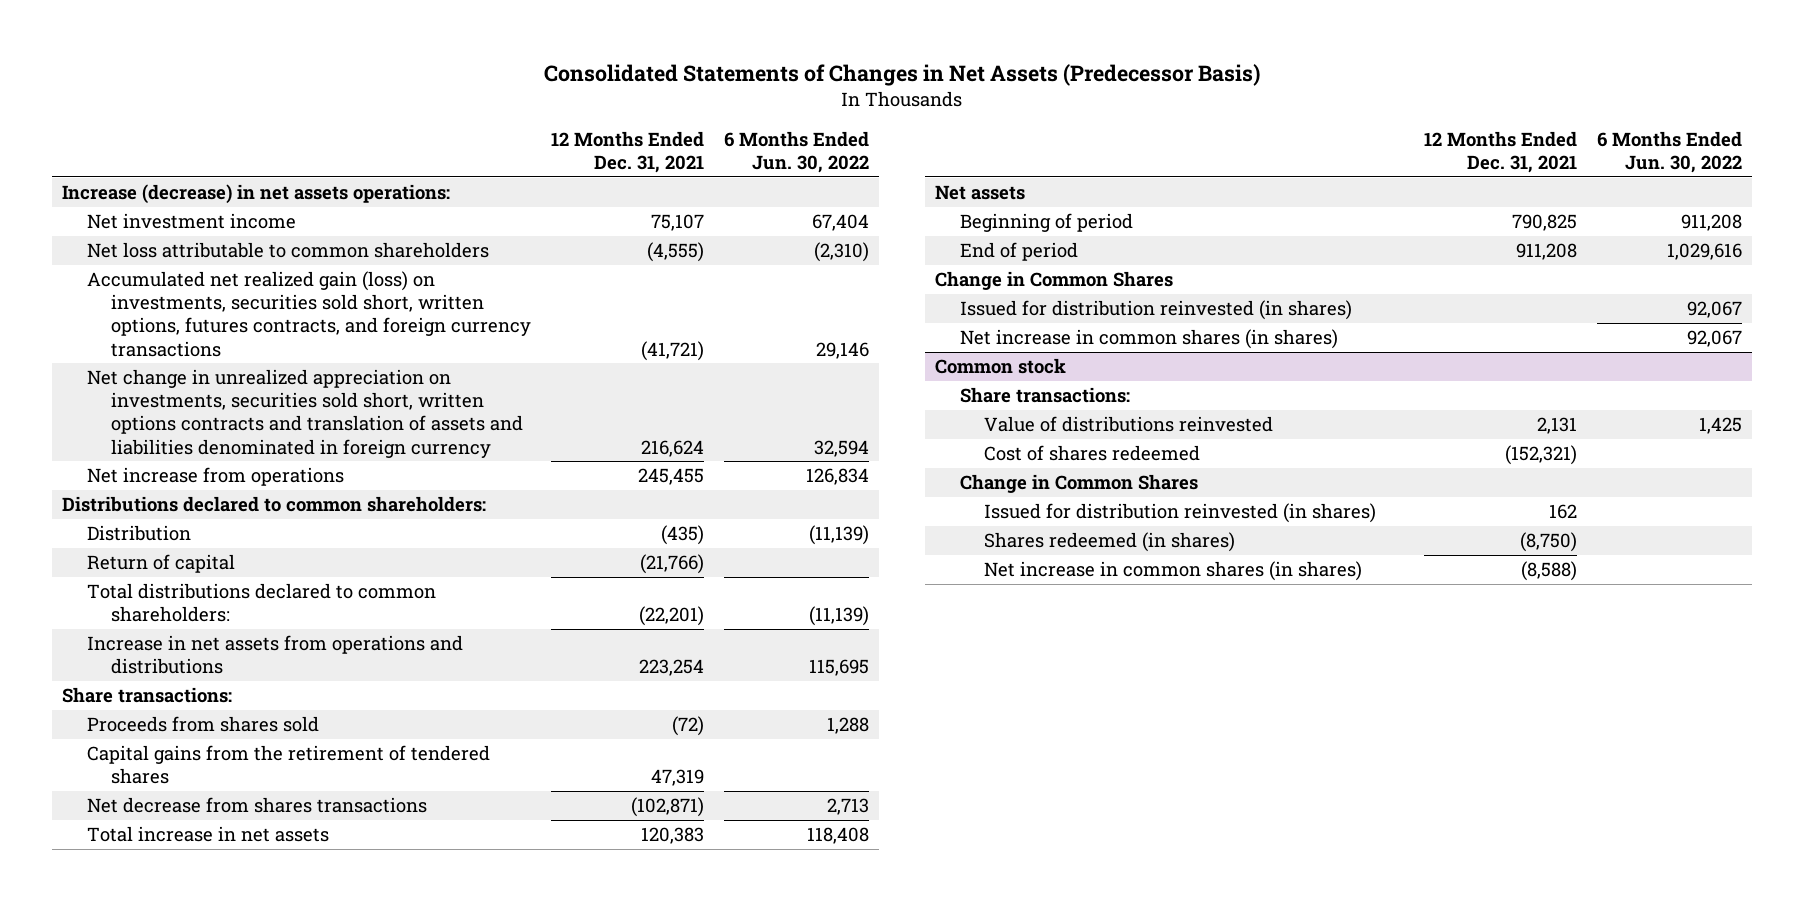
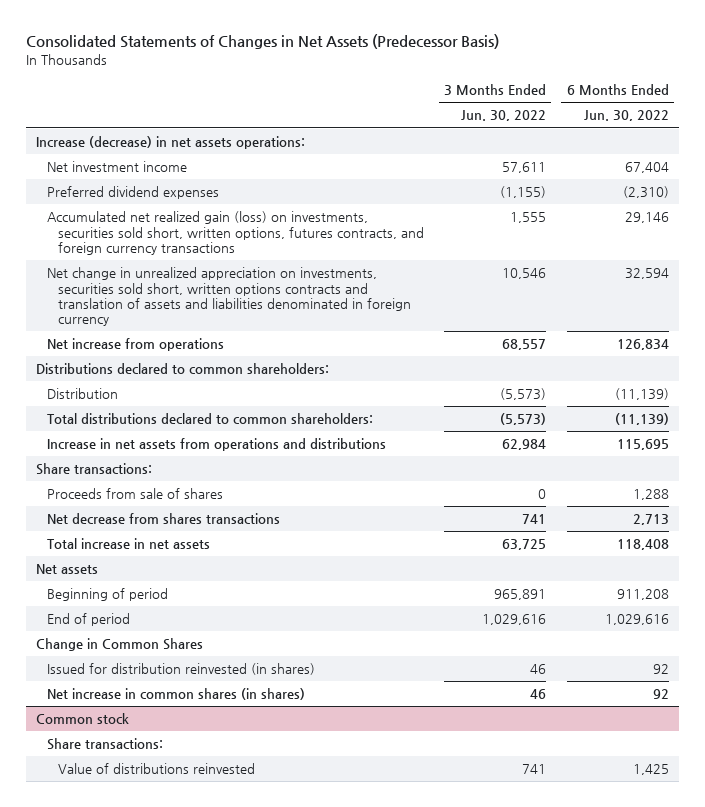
- | 12 Months Ended Dec. 31, 2021 | 6 Months Ended Jun. 30, 2022
+ | 3 Months Ended Jun. 30, 2022 | 6 Months Ended Jun. 30, 2022
- Net loss attributable to common shareholders | (4,555) | (2,310)
+ Preferred dividend expenses | (1,155) | (2,310)
- Return of capital | (21,766) |
- Proceeds from shares sold | (72) | 1,288
- Capital gains from the retirement of tendered shares | 47,319 |
+ Proceeds from sale of shares | 0 | 1,288
- Issued for distribution reinvested (in shares) | | 92,067
- Net increase in common shares (in shares) | | 92,067
+ Issued for distribution reinvested (in shares) | 46 | 92
+ Net increase in common shares (in shares) | 46 | 92
@ Common stock
- Cost of shares redeemed | (152,321) |
- Change in Common Shares
- Issued for distribution reinvested (in shares) | 162 |
- Shares redeemed (in shares) | (8,750) |
- Net increase in common shares (in shares) | (8,588) |

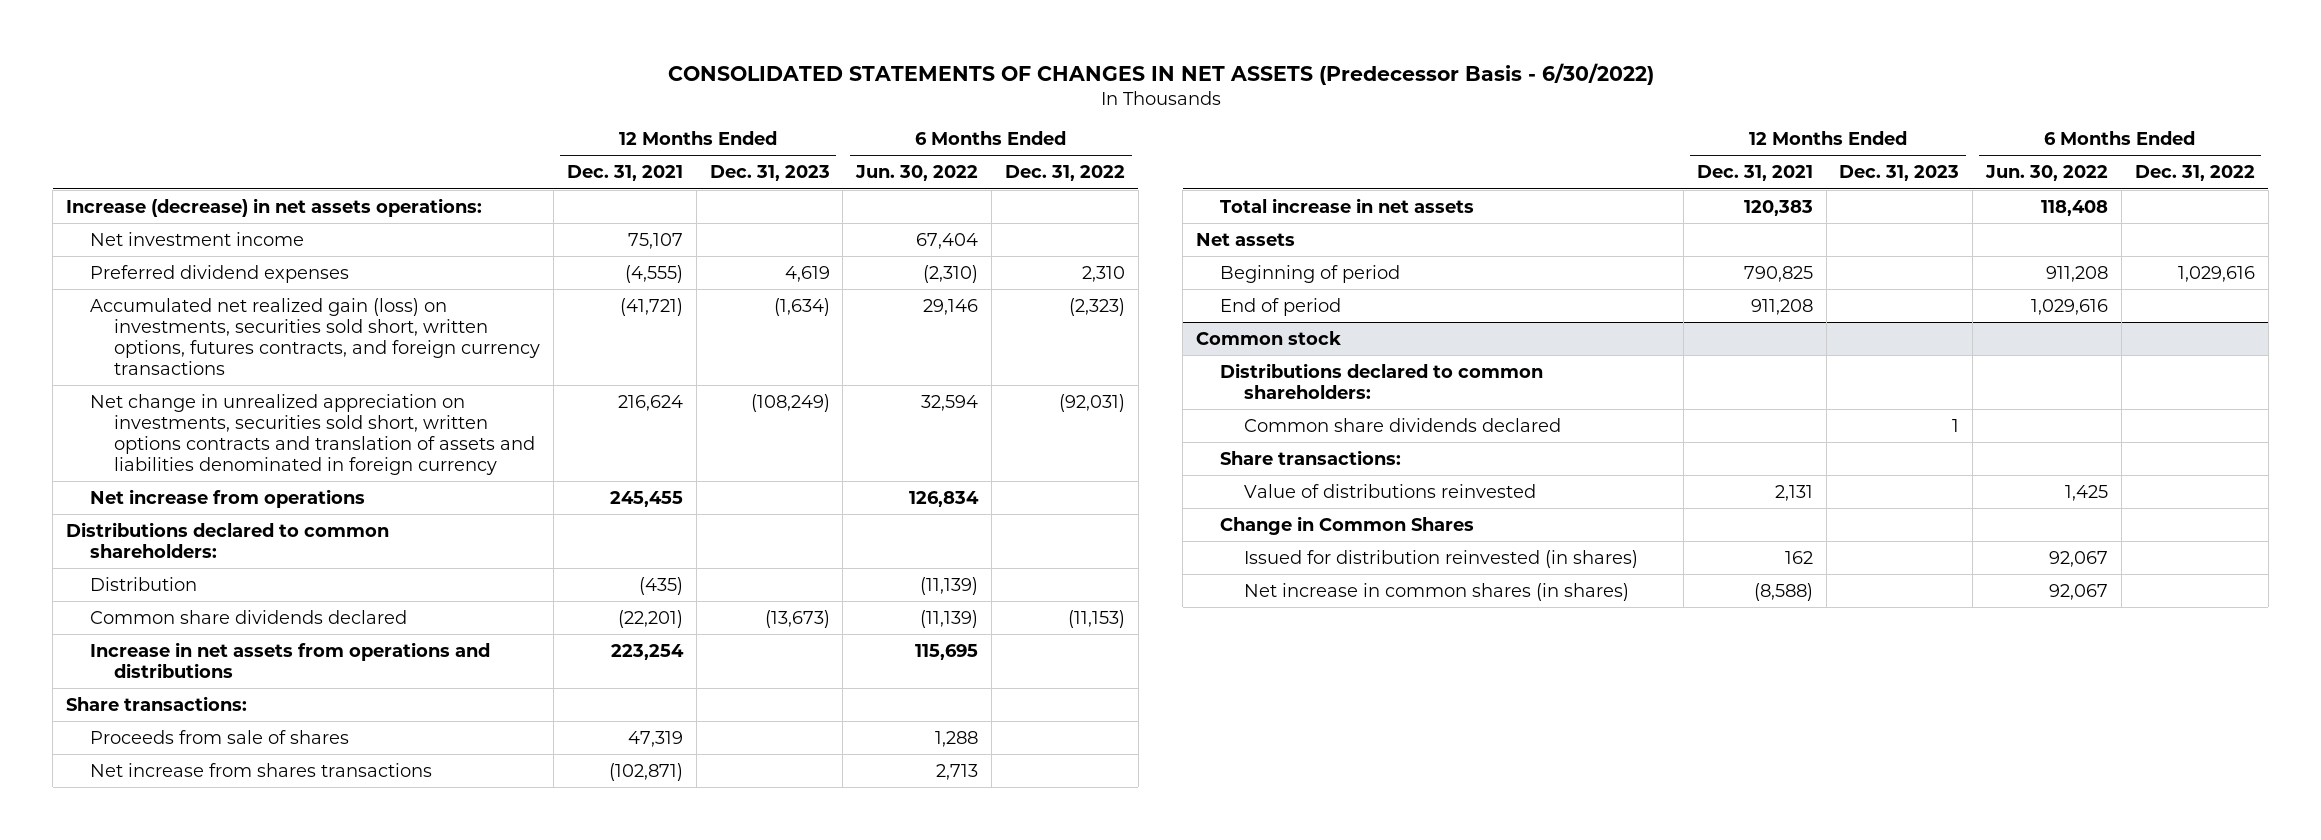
- Consolidated Statements of Changes in Net Assets (Predecessor Basis)
+ CONSOLIDATED STATEMENTS OF CHANGES IN NET ASSETS (Predecessor Basis - 6/30/2022)
- | 3 Months Ended Jun. 30, 2022 | 6 Months Ended Jun. 30, 2022
+ | 12 Months Ended Dec. 31, 2021 | 12 Months Ended Dec. 31, 2023 | 6 Months Ended Jun. 30, 2022 | 6 Months Ended Dec. 31, 2022
- Total distributions declared to common shareholders: | (5,573) | (11,139)
+ Common share dividends declared | (22,201) | (13,673) | (11,139) | (11,153)
- Net decrease from shares transactions | 741 | 2,713
+ Net increase from shares transactions | (102,871) | | 2,713 |
- Change in Common Shares
- Issued for distribution reinvested (in shares) | 46 | 92
- Net increase in common shares (in shares) | 46 | 92
@ Common stock
+ Distributions declared to common shareholders:
+ Common share dividends declared | | 1 | |
+ Change in Common Shares
+ Issued for distribution reinvested (in shares) | 162 | | 92,067 |
+ Net increase in common shares (in shares) | (8,588) | | 92,067 |

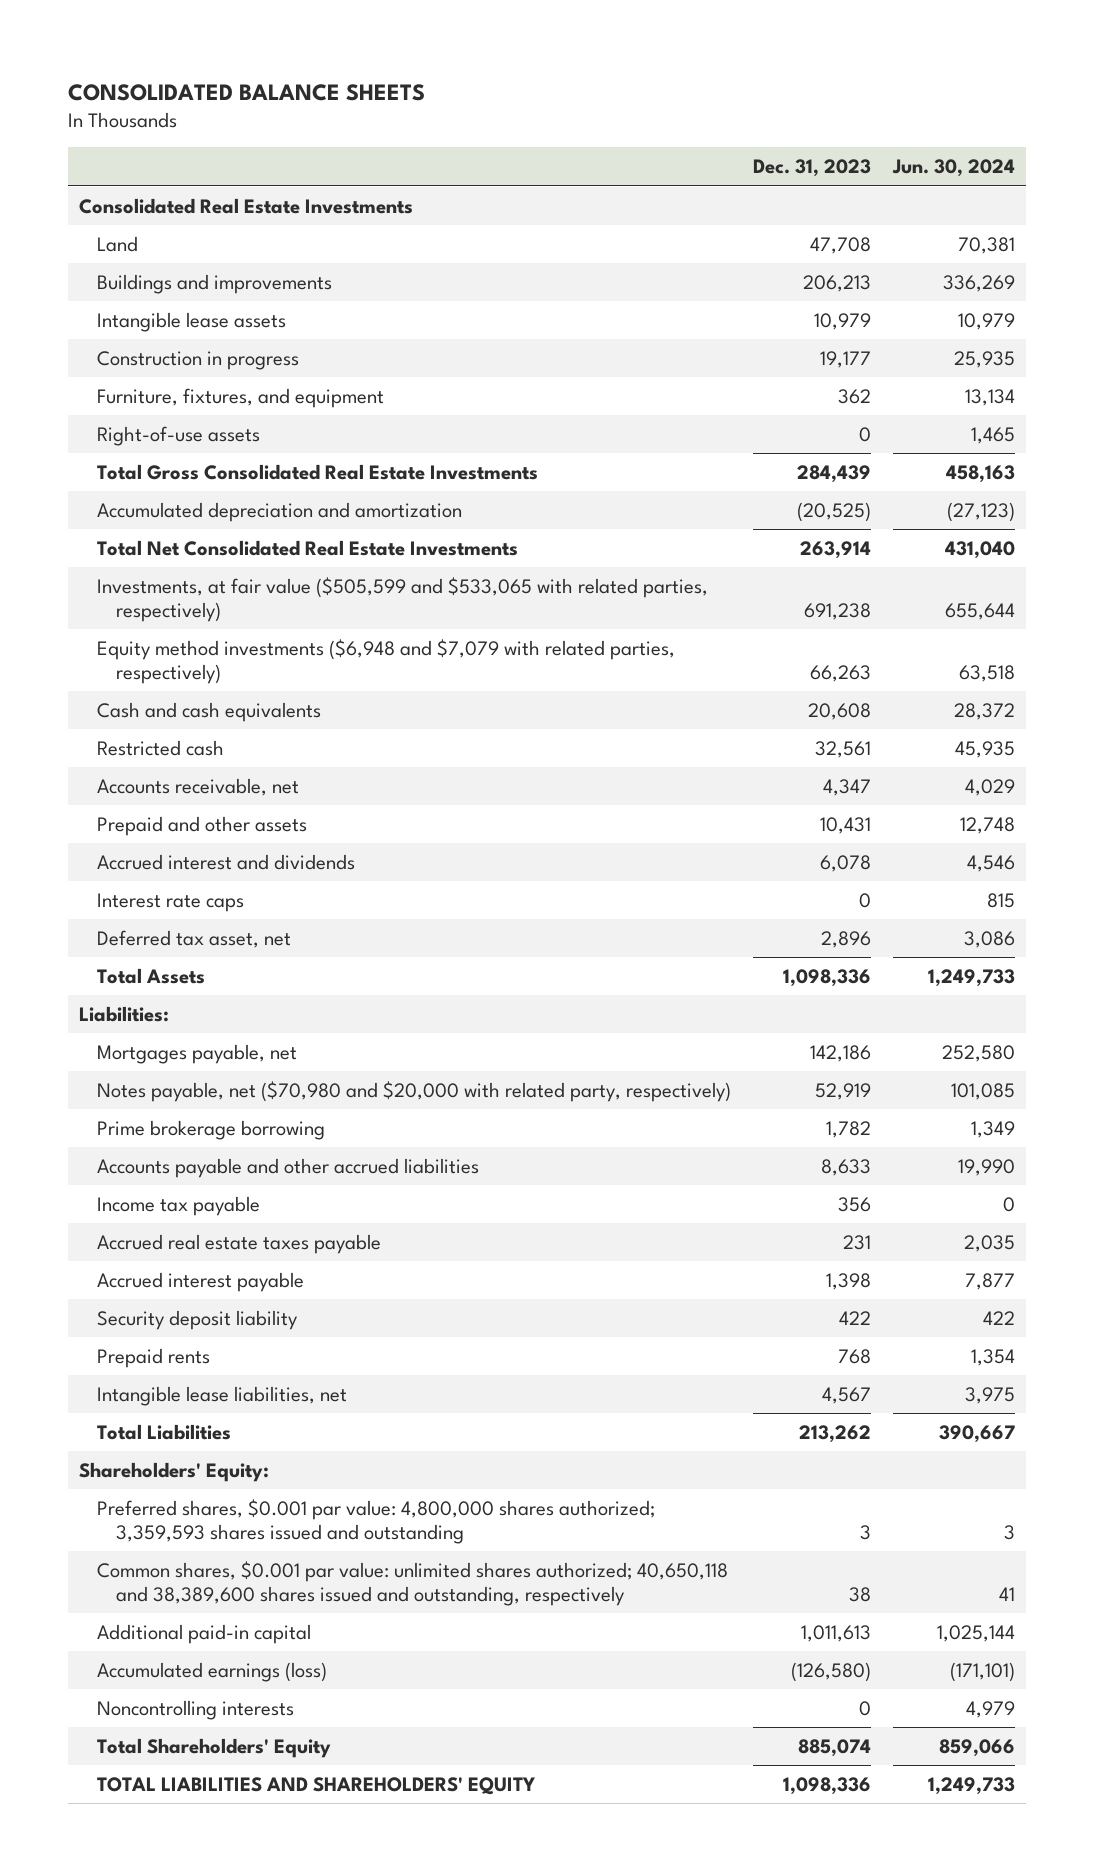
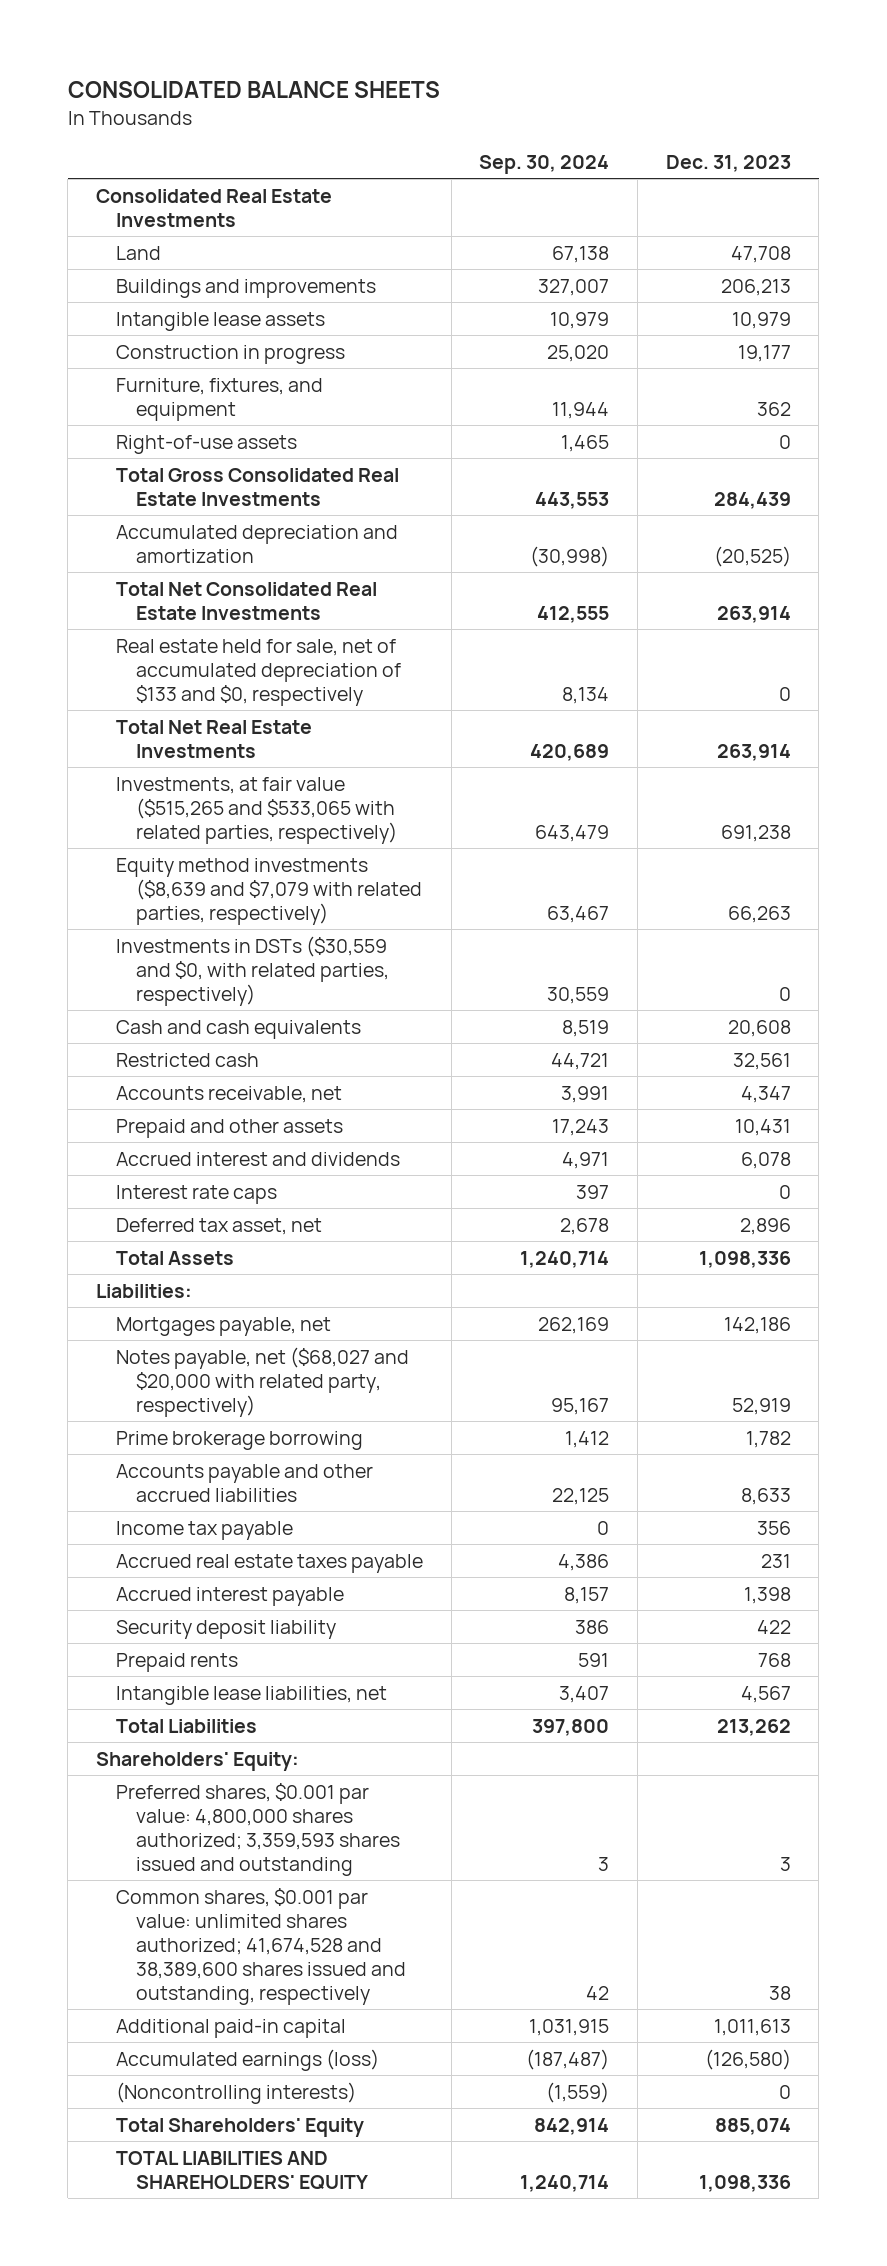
- | Dec. 31, 2023 | Jun. 30, 2024
+ | Sep. 30, 2024 | Dec. 31, 2023
- Investments, at fair value ($505,599 and $533,065 with related parties, respectively) | 691,238 | 655,644
- Equity method investments ($6,948 and $7,079 with related parties, respectively) | 66,263 | 63,518
+ Real estate held for sale, net of accumulated depreciation of $133 and $0, respectively | 8,134 | 0
+ Total Net Real Estate Investments | 420,689 | 263,914
+ Investments, at fair value ($515,265 and $533,065 with related parties, respectively) | 643,479 | 691,238
+ Equity method investments ($8,639 and $7,079 with related parties, respectively) | 63,467 | 66,263
+ Investments in DSTs ($30,559 and $0, with related parties, respectively) | 30,559 | 0
- Notes payable, net ($70,980 and $20,000 with related party, respectively) | 52,919 | 101,085
+ Notes payable, net ($68,027 and $20,000 with related party, respectively) | 95,167 | 52,919
- Common shares, $0.001 par value: unlimited shares authorized; 40,650,118 and 38,389,600 shares issued and outstanding, respectively | 38 | 41
+ Common shares, $0.001 par value: unlimited shares authorized; 41,674,528 and 38,389,600 shares issued and outstanding, respectively | 42 | 38
- Noncontrolling interests | 0 | 4,979
+ (Noncontrolling interests) | (1,559) | 0

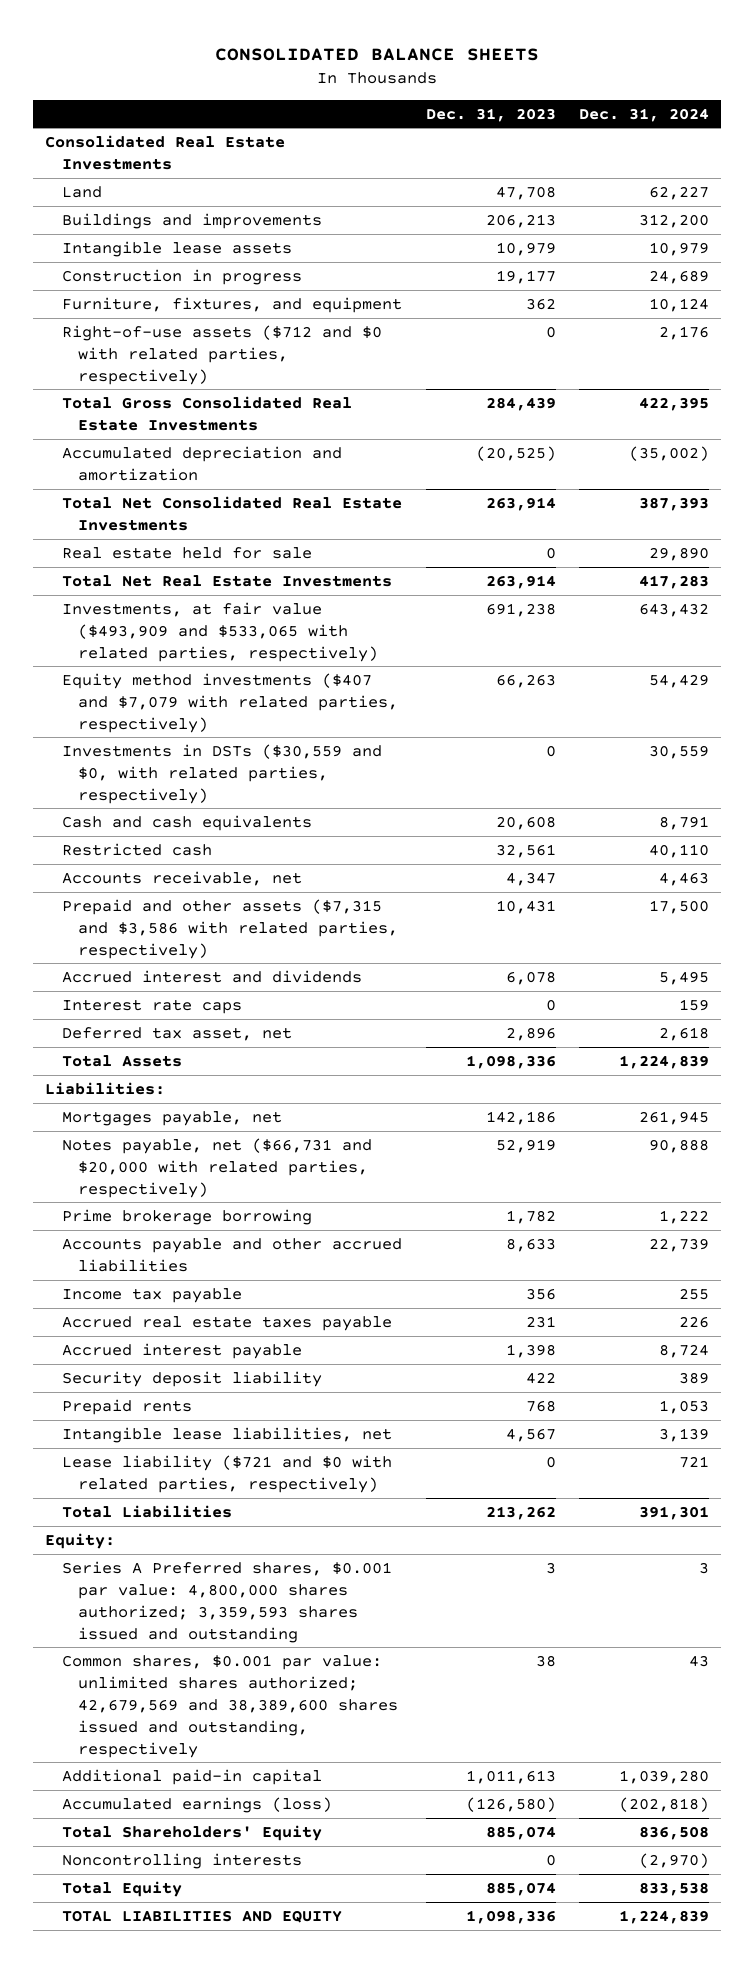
- | Sep. 30, 2024 | Dec. 31, 2023
+ | Dec. 31, 2023 | Dec. 31, 2024
- Right-of-use assets | 1,465 | 0
+ Right-of-use assets ($712 and $0 with related parties, respectively) | 0 | 2,176
- Real estate held for sale, net of accumulated depreciation of $133 and $0, respectively | 8,134 | 0
+ Real estate held for sale | 0 | 29,890
- Investments, at fair value ($515,265 and $533,065 with related parties, respectively) | 643,479 | 691,238
- Equity method investments ($8,639 and $7,079 with related parties, respectively) | 63,467 | 66,263
+ Investments, at fair value ($493,909 and $533,065 with related parties, respectively) | 691,238 | 643,432
+ Equity method investments ($407 and $7,079 with related parties, respectively) | 66,263 | 54,429
- Prepaid and other assets | 17,243 | 10,431
+ Prepaid and other assets ($7,315 and $3,586 with related parties, respectively) | 10,431 | 17,500
- Notes payable, net ($68,027 and $20,000 with related party, respectively) | 95,167 | 52,919
+ Notes payable, net ($66,731 and $20,000 with related parties, respectively) | 52,919 | 90,888
+ Lease liability ($721 and $0 with related parties, respectively) | 0 | 721
- Shareholders' Equity:
- Preferred shares, $0.001 par value: 4,800,000 shares authorized; 3,359,593 shares issued and outstanding | 3 | 3
- Common shares, $0.001 par value: unlimited shares authorized; 41,674,528 and 38,389,600 shares issued and outstanding, respectively | 42 | 38
+ Equity:
+ Series A Preferred shares, $0.001 par value: 4,800,000 shares authorized; 3,359,593 shares issued and outstanding | 3 | 3
+ Common shares, $0.001 par value: unlimited shares authorized; 42,679,569 and 38,389,600 shares issued and outstanding, respectively | 38 | 43
- (Noncontrolling interests) | (1,559) | 0
- TOTAL LIABILITIES AND SHAREHOLDERS' EQUITY | 1,240,714 | 1,098,336
+ Noncontrolling interests | 0 | (2,970)
+ Total Equity | 885,074 | 833,538
+ TOTAL LIABILITIES AND EQUITY | 1,098,336 | 1,224,839

